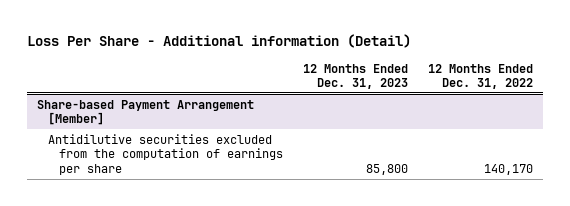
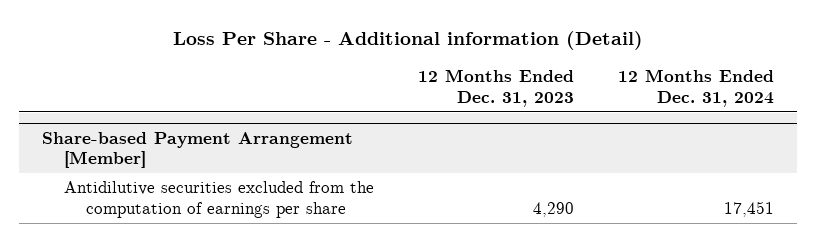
- | 12 Months Ended Dec. 31, 2023 | 12 Months Ended Dec. 31, 2022
+ | 12 Months Ended Dec. 31, 2023 | 12 Months Ended Dec. 31, 2024
@ Share-based Payment Arrangement [Member]
- Antidilutive securities excluded from the computation of earnings per share | 85,800 | 140,170
+ Antidilutive securities excluded from the computation of earnings per share | 4,290 | 17,451

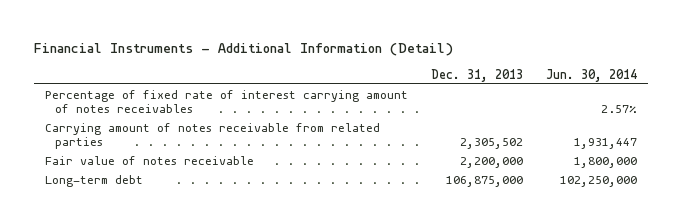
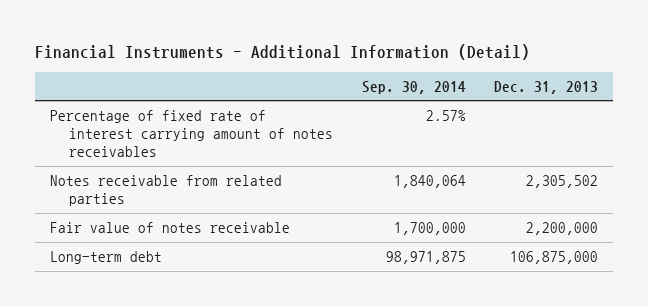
- | Dec. 31, 2013 | Jun. 30, 2014
+ | Sep. 30, 2014 | Dec. 31, 2013
- Carrying amount of notes receivable from related parties | 2,305,502 | 1,931,447
+ Notes receivable from related parties | 1,840,064 | 2,305,502

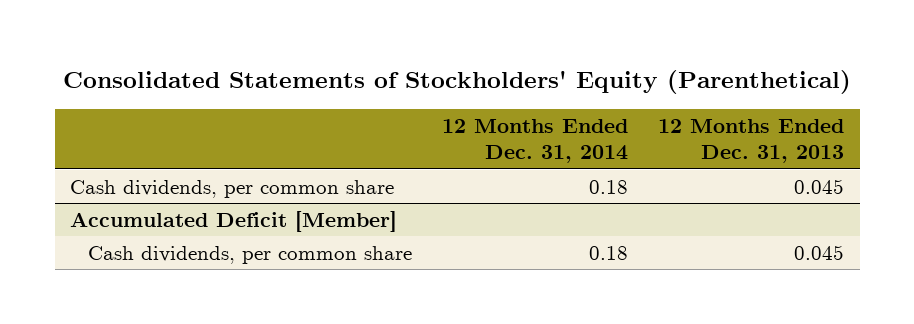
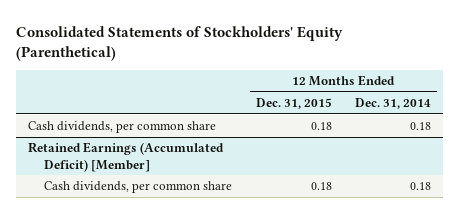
- | 12 Months Ended Dec. 31, 2014 | 12 Months Ended Dec. 31, 2013
+ | 12 Months Ended Dec. 31, 2015 | 12 Months Ended Dec. 31, 2014
- Accumulated Deficit [Member]
+ Retained Earnings (Accumulated Deficit) [Member]

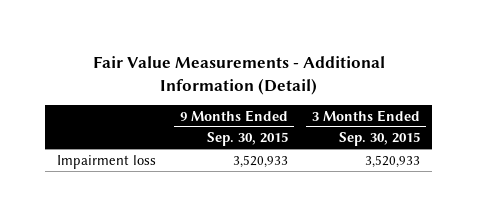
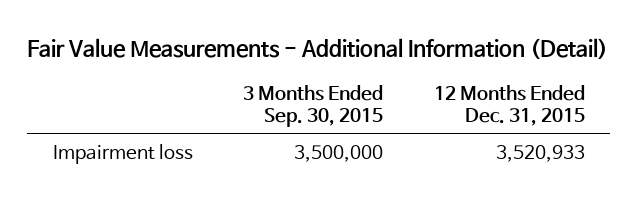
- | 9 Months Ended Sep. 30, 2015 | 3 Months Ended Sep. 30, 2015
+ | 3 Months Ended Sep. 30, 2015 | 12 Months Ended Dec. 31, 2015
- Impairment loss | 3,520,933 | 3,520,933
+ Impairment loss | 3,500,000 | 3,520,933

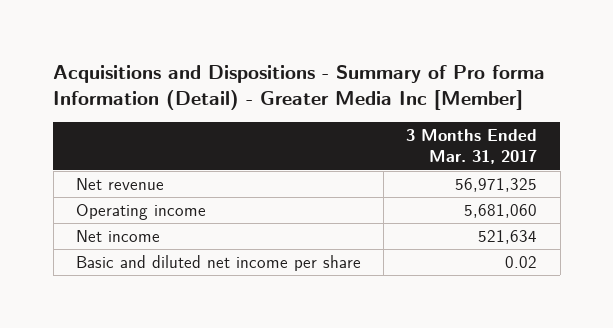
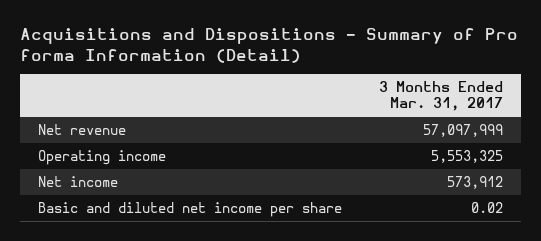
- Acquisitions and Dispositions - Summary of Pro forma Information (Detail) - Greater Media Inc [Member]
+ Acquisitions and Dispositions - Summary of Pro forma Information (Detail)
- Net revenue | 56,971,325
- Operating income | 5,681,060
- Net income | 521,634
+ Net revenue | 57,097,999
+ Operating income | 5,553,325
+ Net income | 573,912

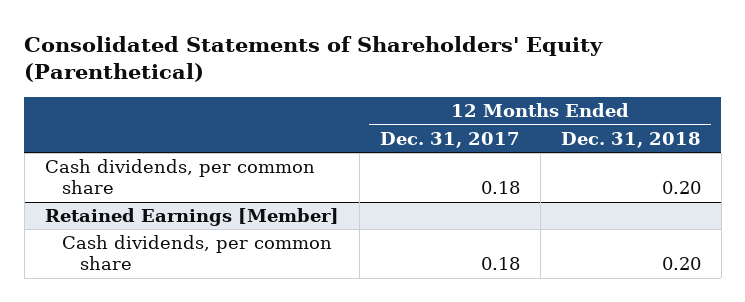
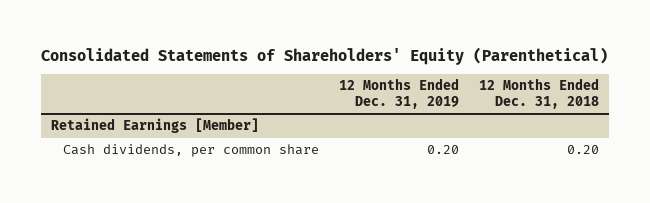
- | 12 Months Ended Dec. 31, 2017 | 12 Months Ended Dec. 31, 2018
+ | 12 Months Ended Dec. 31, 2019 | 12 Months Ended Dec. 31, 2018
- Cash dividends, per common share | 0.18 | 0.20

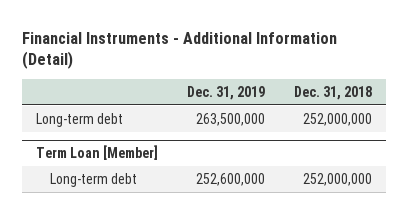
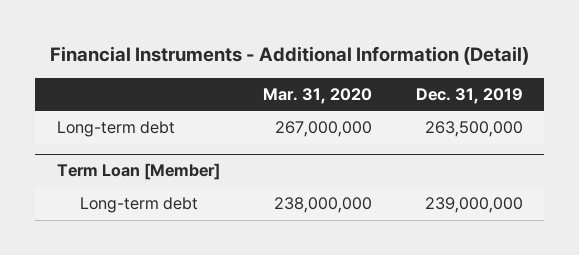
- | Dec. 31, 2019 | Dec. 31, 2018
+ | Mar. 31, 2020 | Dec. 31, 2019
@ Term Loan [Member]
- Long-term debt | 252,600,000 | 252,000,000
+ Long-term debt | 238,000,000 | 239,000,000

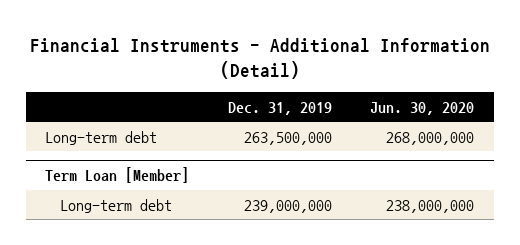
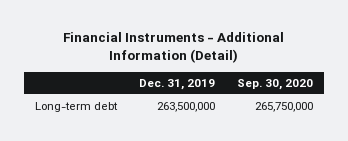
- | Dec. 31, 2019 | Jun. 30, 2020
+ | Dec. 31, 2019 | Sep. 30, 2020
- Term Loan [Member]
- Long-term debt | 239,000,000 | 238,000,000

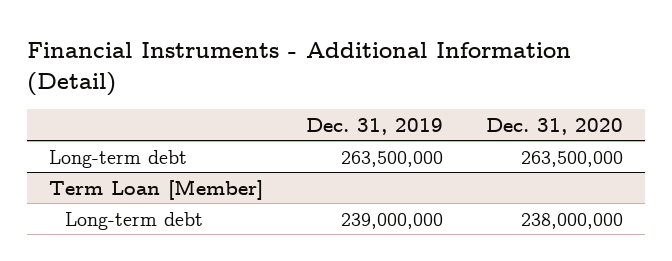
- | Dec. 31, 2019 | Sep. 30, 2020
+ | Dec. 31, 2019 | Dec. 31, 2020
+ Term Loan [Member]
+ Long-term debt | 239,000,000 | 238,000,000

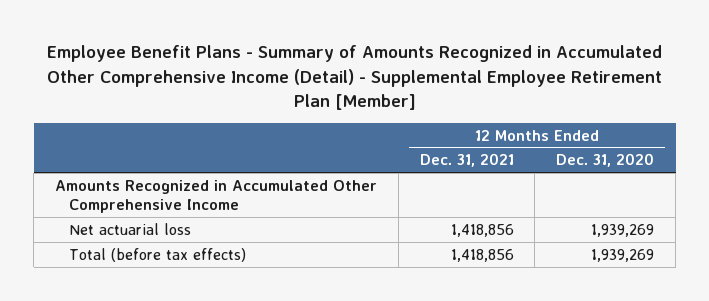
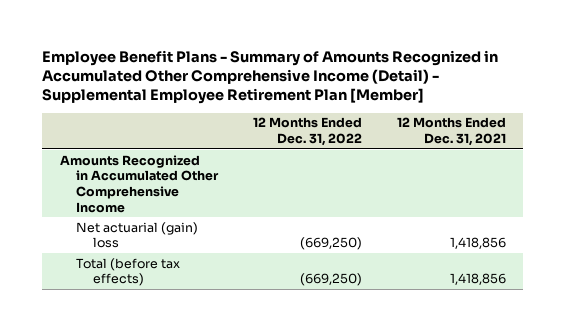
- | 12 Months Ended Dec. 31, 2021 | 12 Months Ended Dec. 31, 2020
+ | 12 Months Ended Dec. 31, 2022 | 12 Months Ended Dec. 31, 2021
- Net actuarial loss | 1,418,856 | 1,939,269
+ Net actuarial (gain) loss | (669,250) | 1,418,856

